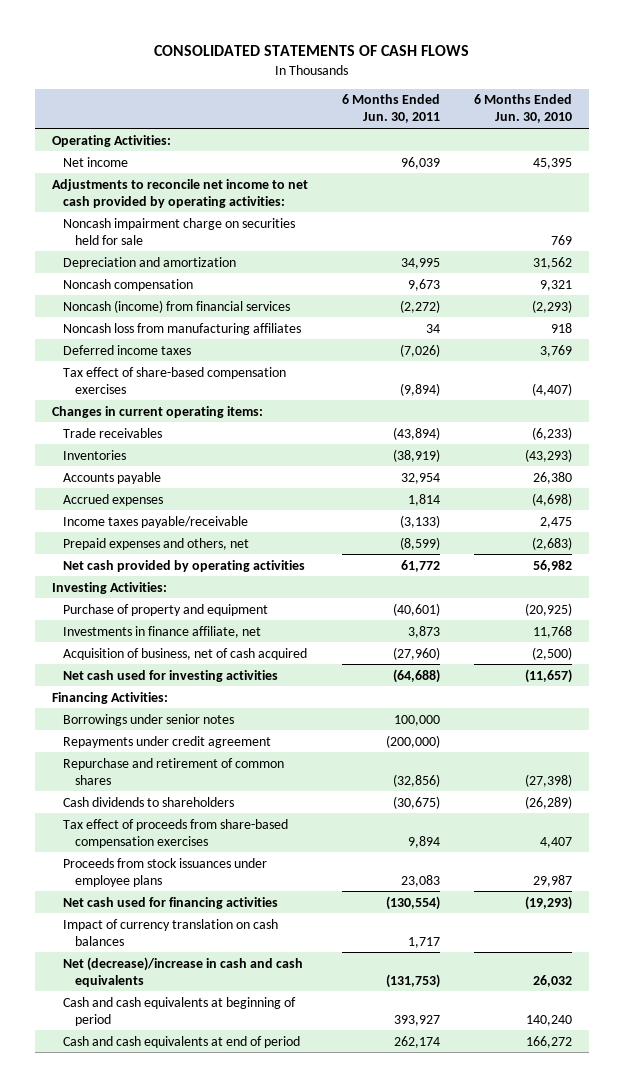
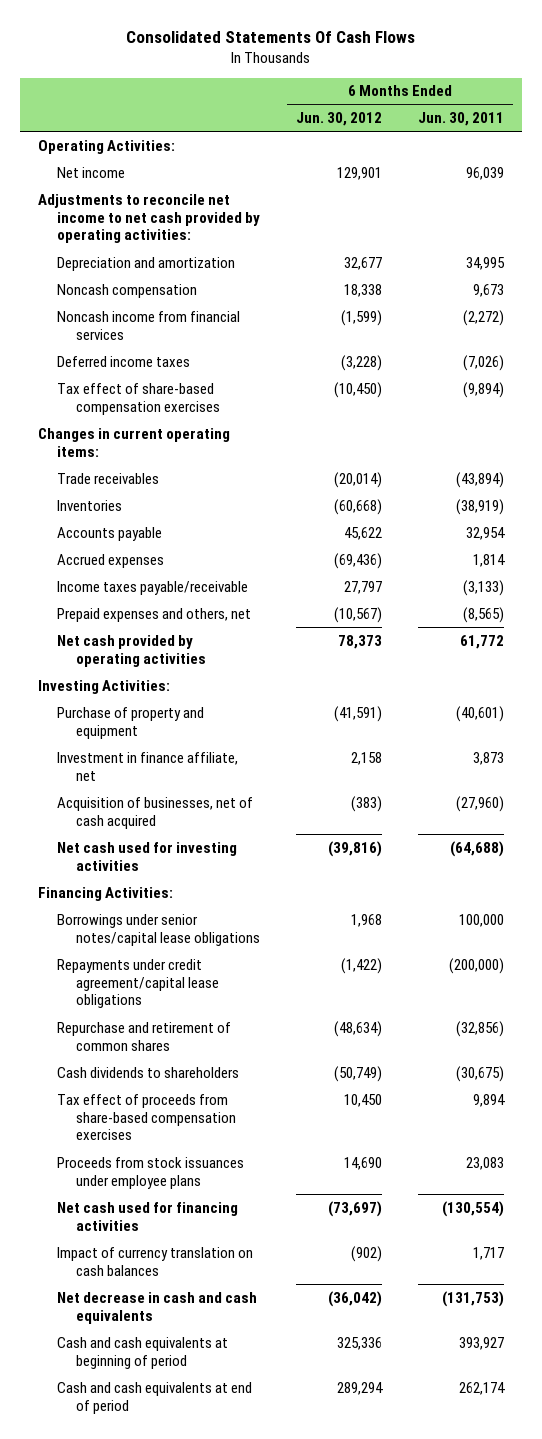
- CONSOLIDATED STATEMENTS OF CASH FLOWS
+ Consolidated Statements Of Cash Flows
- | 6 Months Ended Jun. 30, 2011 | 6 Months Ended Jun. 30, 2010
+ | 6 Months Ended Jun. 30, 2012 | 6 Months Ended Jun. 30, 2011
- Noncash impairment charge on securities held for sale | | 769
- Noncash (income) from financial services | (2,272) | (2,293)
- Noncash loss from manufacturing affiliates | 34 | 918
+ Noncash income from financial services | (1,599) | (2,272)
- Prepaid expenses and others, net | (8,599) | (2,683)
+ Prepaid expenses and others, net | (10,567) | (8,565)
- Investments in finance affiliate, net | 3,873 | 11,768
- Acquisition of business, net of cash acquired | (27,960) | (2,500)
+ Investment in finance affiliate, net | 2,158 | 3,873
+ Acquisition of businesses, net of cash acquired | (383) | (27,960)
- Borrowings under senior notes | 100,000 |
- Repayments under credit agreement | (200,000) |
+ Borrowings under senior notes/capital lease obligations | 1,968 | 100,000
+ Repayments under credit agreement/capital lease obligations | (1,422) | (200,000)
- Net (decrease)/increase in cash and cash equivalents | (131,753) | 26,032
+ Net decrease in cash and cash equivalents | (36,042) | (131,753)

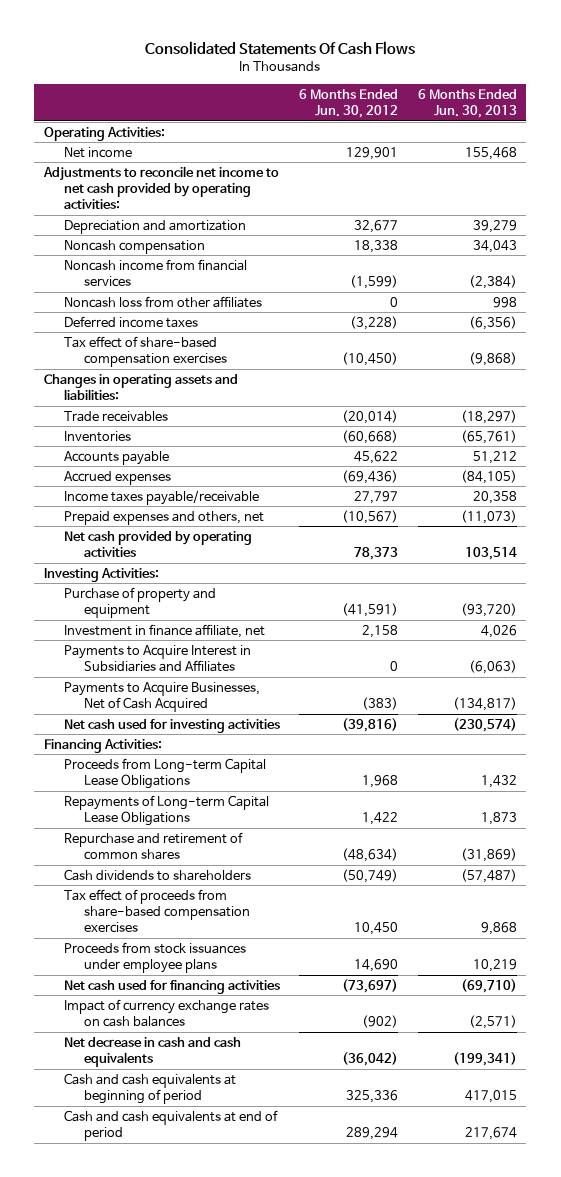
- | 6 Months Ended Jun. 30, 2012 | 6 Months Ended Jun. 30, 2011
+ | 6 Months Ended Jun. 30, 2012 | 6 Months Ended Jun. 30, 2013
+ Noncash loss from other affiliates | 0 | 998
- Changes in current operating items:
+ Changes in operating assets and liabilities:
- Acquisition of businesses, net of cash acquired | (383) | (27,960)
+ Payments to Acquire Interest in Subsidiaries and Affiliates | 0 | (6,063)
+ Payments to Acquire Businesses, Net of Cash Acquired | (383) | (134,817)
- Borrowings under senior notes/capital lease obligations | 1,968 | 100,000
- Repayments under credit agreement/capital lease obligations | (1,422) | (200,000)
+ Proceeds from Long-term Capital Lease Obligations | 1,968 | 1,432
+ Repayments of Long-term Capital Lease Obligations | 1,422 | 1,873
- Impact of currency translation on cash balances | (902) | 1,717
+ Impact of currency exchange rates on cash balances | (902) | (2,571)

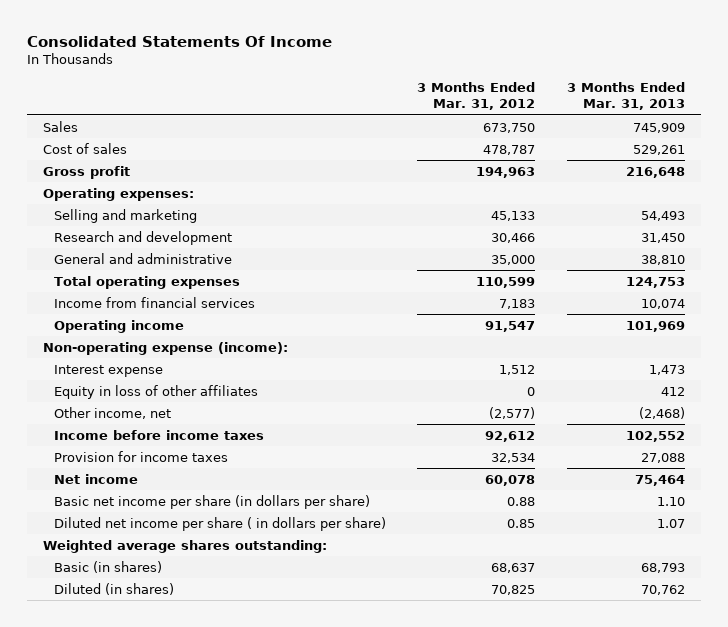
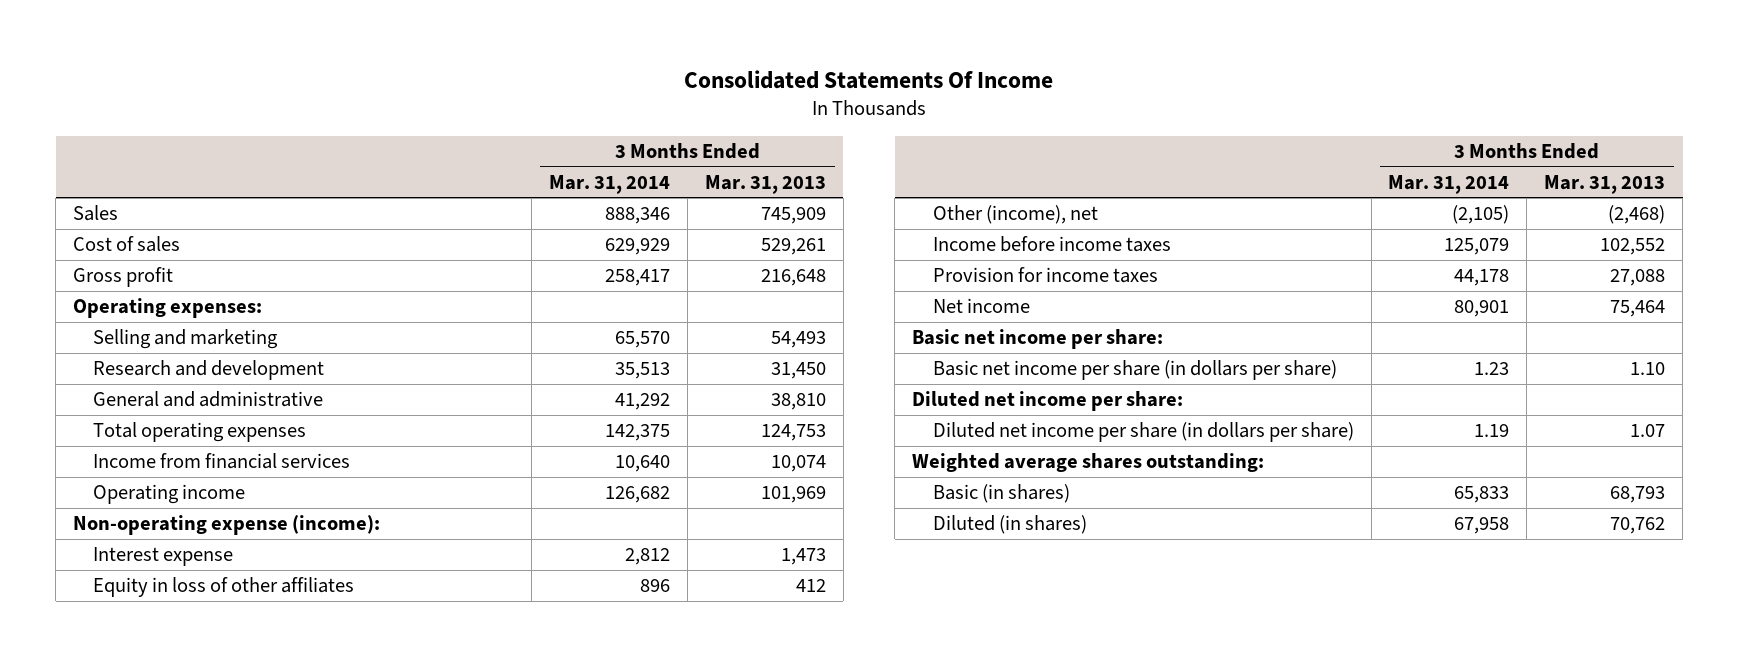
- | 3 Months Ended Mar. 31, 2012 | 3 Months Ended Mar. 31, 2013
+ | 3 Months Ended Mar. 31, 2014 | 3 Months Ended Mar. 31, 2013
- Other income, net | (2,577) | (2,468)
+ Other (income), net | (2,105) | (2,468)
+ Basic net income per share:
- Diluted net income per share ( in dollars per share) | 0.85 | 1.07
+ Diluted net income per share:
+ Diluted net income per share (in dollars per share) | 1.19 | 1.07

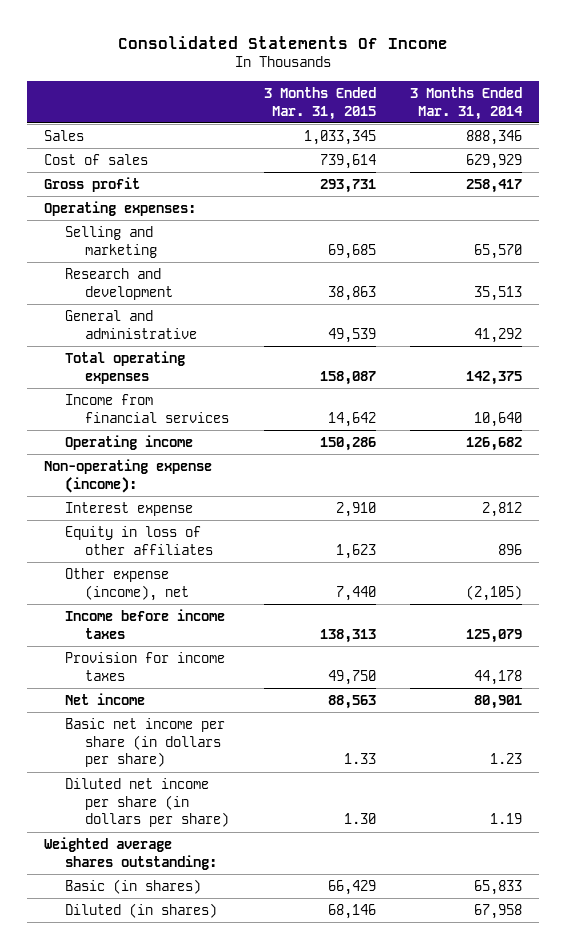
- | 3 Months Ended Mar. 31, 2014 | 3 Months Ended Mar. 31, 2013
+ | 3 Months Ended Mar. 31, 2015 | 3 Months Ended Mar. 31, 2014
- Other (income), net | (2,105) | (2,468)
+ Other expense (income), net | 7,440 | (2,105)
- Basic net income per share:
- Diluted net income per share:

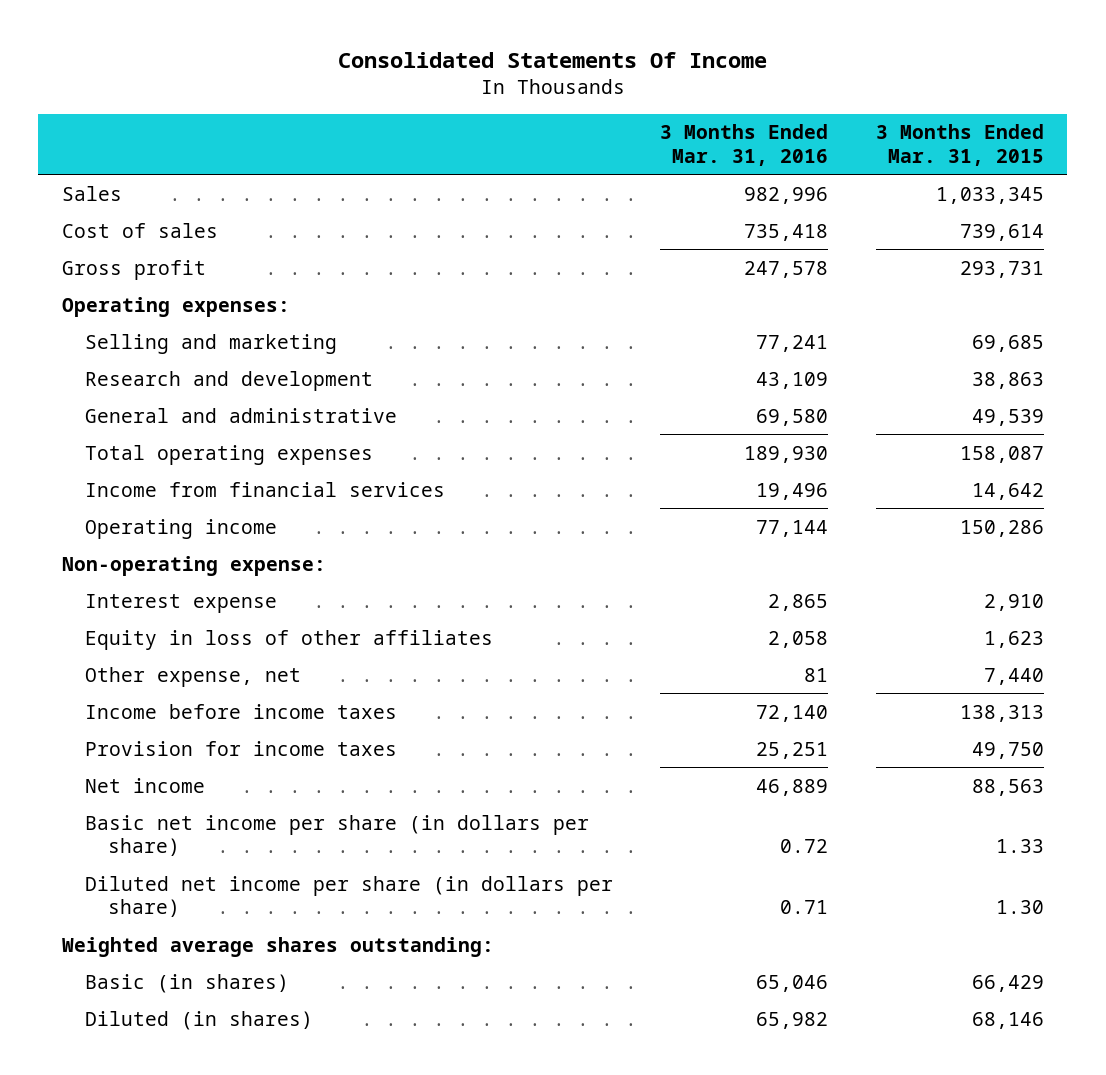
- | 3 Months Ended Mar. 31, 2015 | 3 Months Ended Mar. 31, 2014
+ | 3 Months Ended Mar. 31, 2016 | 3 Months Ended Mar. 31, 2015
- Non-operating expense (income):
+ Non-operating expense:
- Other expense (income), net | 7,440 | (2,105)
+ Other expense, net | 81 | 7,440

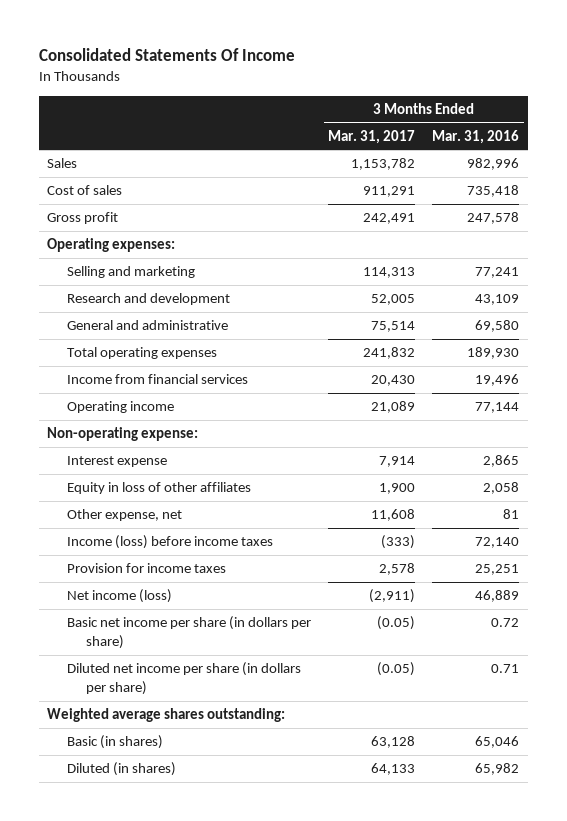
- | 3 Months Ended Mar. 31, 2016 | 3 Months Ended Mar. 31, 2015
+ | 3 Months Ended Mar. 31, 2017 | 3 Months Ended Mar. 31, 2016
- Income before income taxes | 72,140 | 138,313
+ Income (loss) before income taxes | (333) | 72,140
- Net income | 46,889 | 88,563
+ Net income (loss) | (2,911) | 46,889

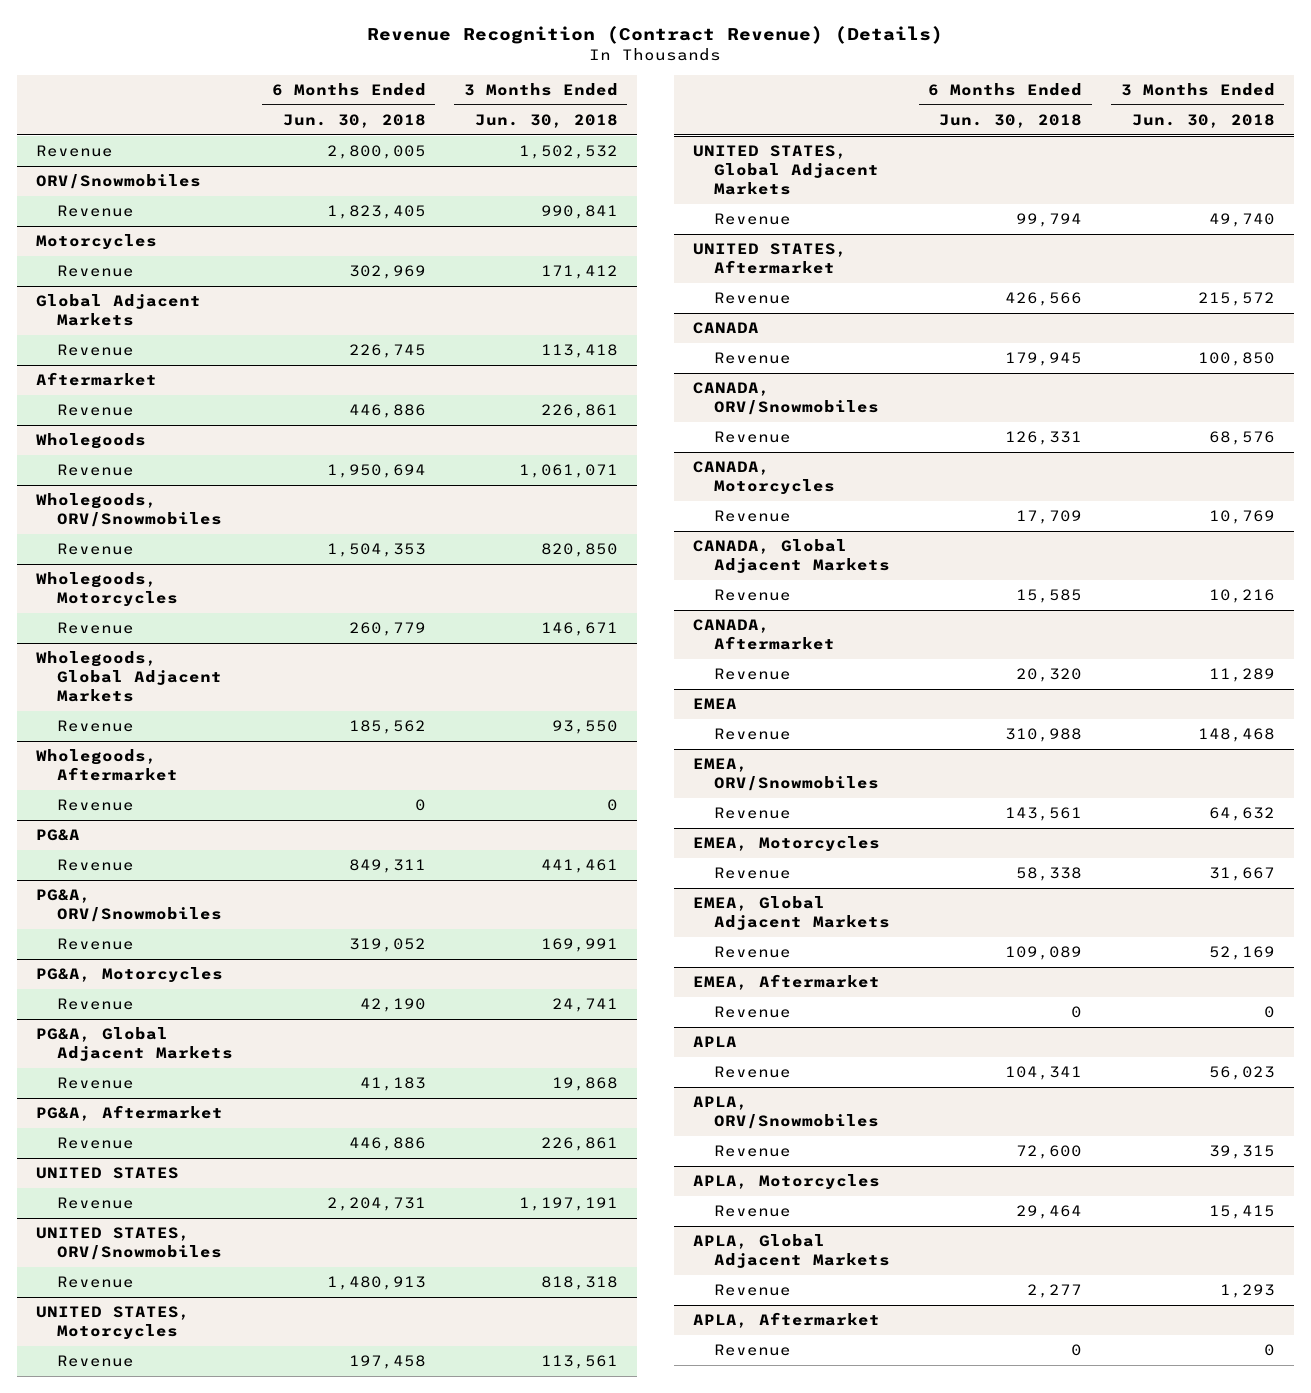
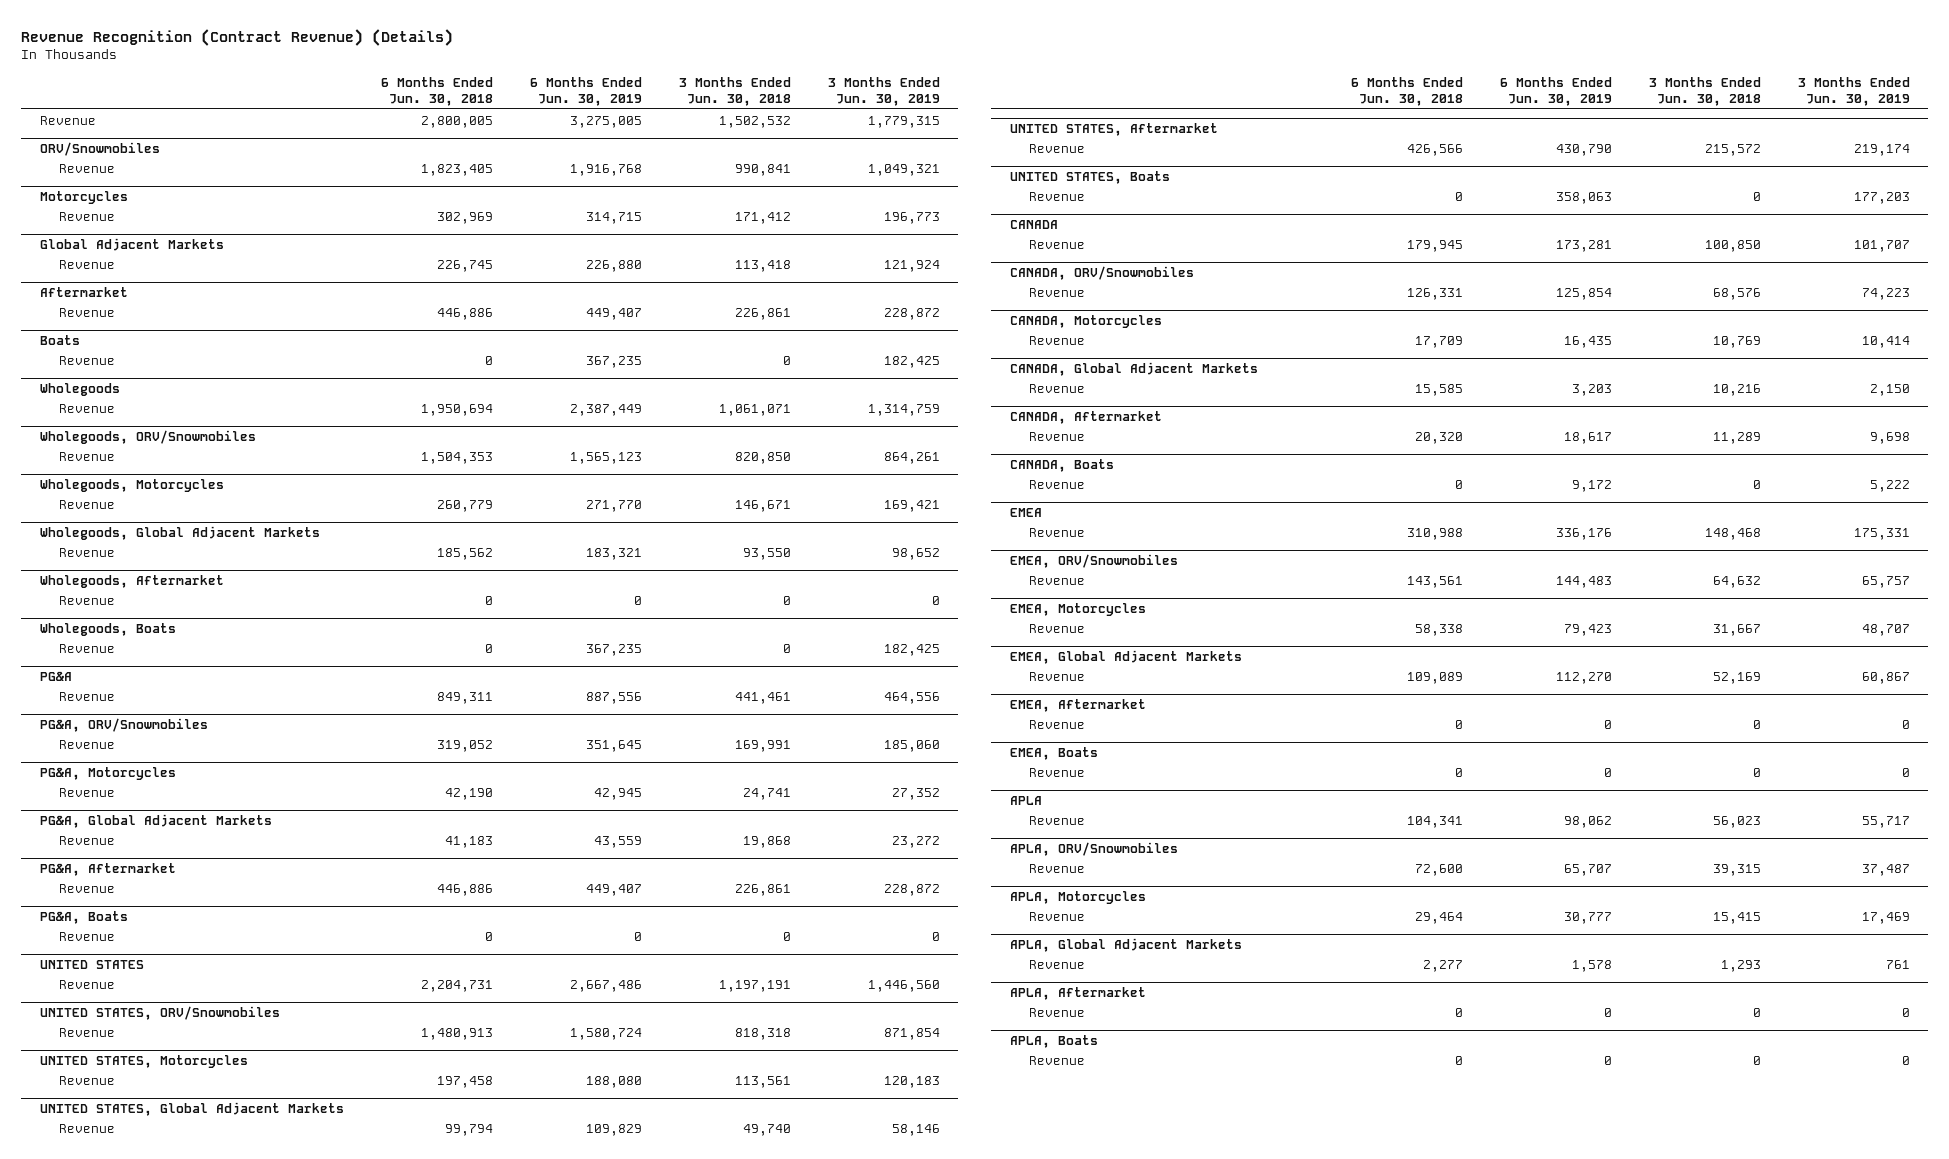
- | 6 Months Ended Jun. 30, 2018 | 3 Months Ended Jun. 30, 2018
+ | 6 Months Ended Jun. 30, 2018 | 6 Months Ended Jun. 30, 2019 | 3 Months Ended Jun. 30, 2018 | 3 Months Ended Jun. 30, 2019
+ Boats
+ Revenue | 0 | 367,235 | 0 | 182,425
+ Wholegoods, Boats
+ Revenue | 0 | 367,235 | 0 | 182,425
+ PG&A, Boats
+ Revenue | 0 | 0 | 0 | 0
+ UNITED STATES, Boats
+ Revenue | 0 | 358,063 | 0 | 177,203
+ CANADA, Boats
+ Revenue | 0 | 9,172 | 0 | 5,222
+ EMEA, Boats
+ Revenue | 0 | 0 | 0 | 0
+ APLA, Boats
+ Revenue | 0 | 0 | 0 | 0

